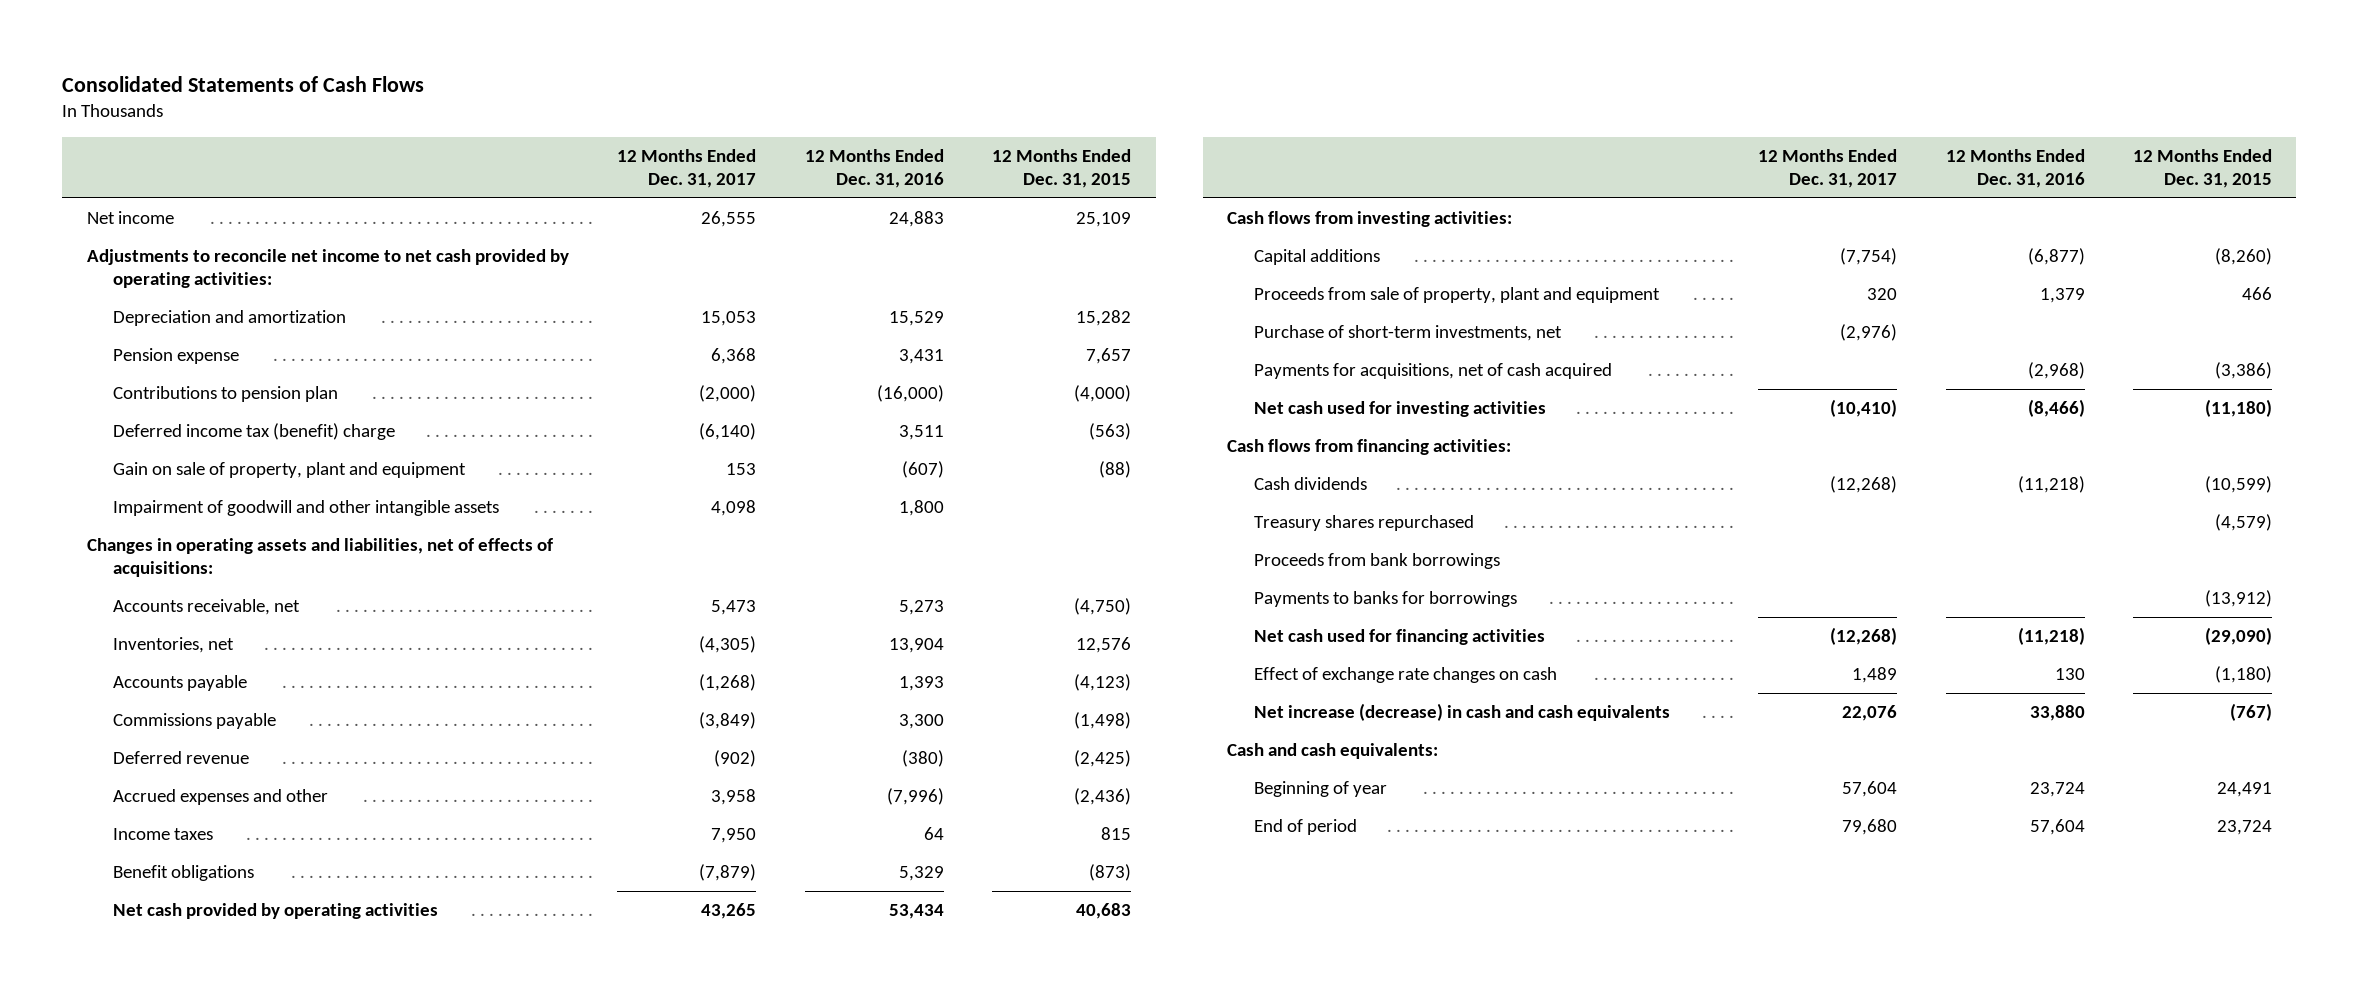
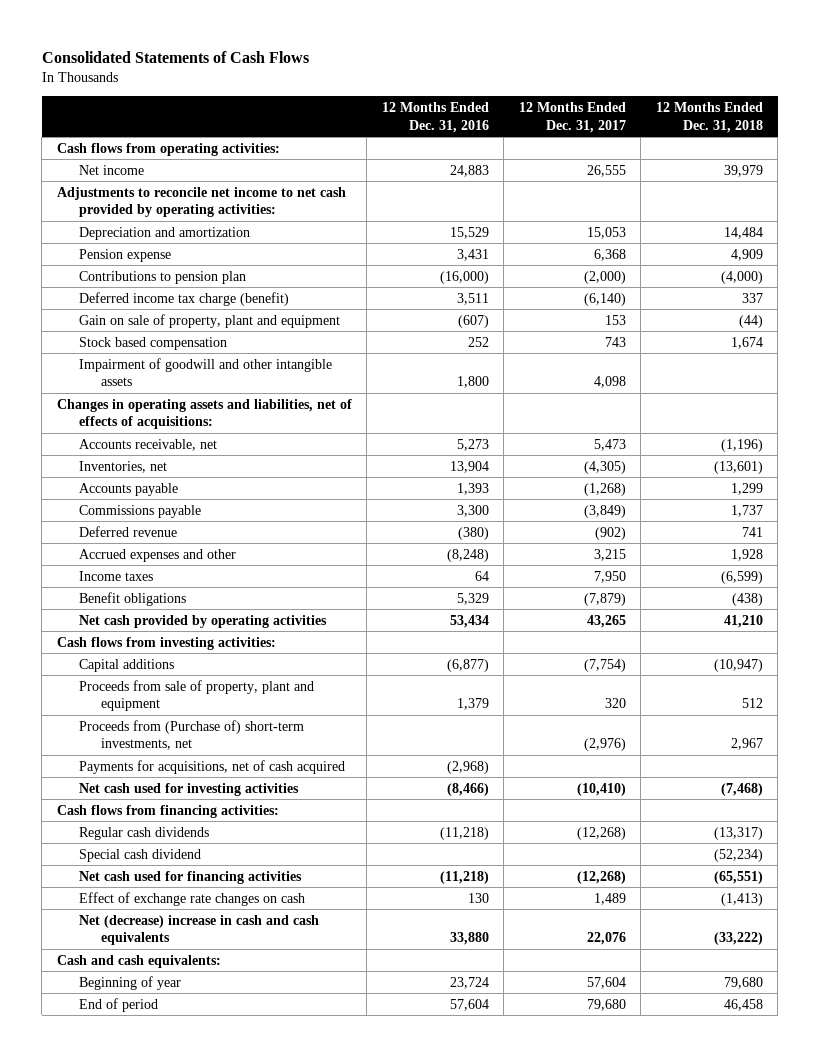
- | 12 Months Ended Dec. 31, 2017 | 12 Months Ended Dec. 31, 2016 | 12 Months Ended Dec. 31, 2015
+ | 12 Months Ended Dec. 31, 2016 | 12 Months Ended Dec. 31, 2017 | 12 Months Ended Dec. 31, 2018
+ Cash flows from operating activities:
- Deferred income tax (benefit) charge | (6,140) | 3,511 | (563)
+ Deferred income tax charge (benefit) | 3,511 | (6,140) | 337
+ Stock based compensation | 252 | 743 | 1,674
- Accrued expenses and other | 3,958 | (7,996) | (2,436)
+ Accrued expenses and other | (8,248) | 3,215 | 1,928
- Purchase of short-term investments, net | (2,976) | |
+ Proceeds from (Purchase of) short-term investments, net | | (2,976) | 2,967
- Cash dividends | (12,268) | (11,218) | (10,599)
- Treasury shares repurchased | | | (4,579)
- Proceeds from bank borrowings
- Payments to banks for borrowings | | | (13,912)
+ Regular cash dividends | (11,218) | (12,268) | (13,317)
+ Special cash dividend | | | (52,234)
- Net increase (decrease) in cash and cash equivalents | 22,076 | 33,880 | (767)
+ Net (decrease) increase in cash and cash equivalents | 33,880 | 22,076 | (33,222)

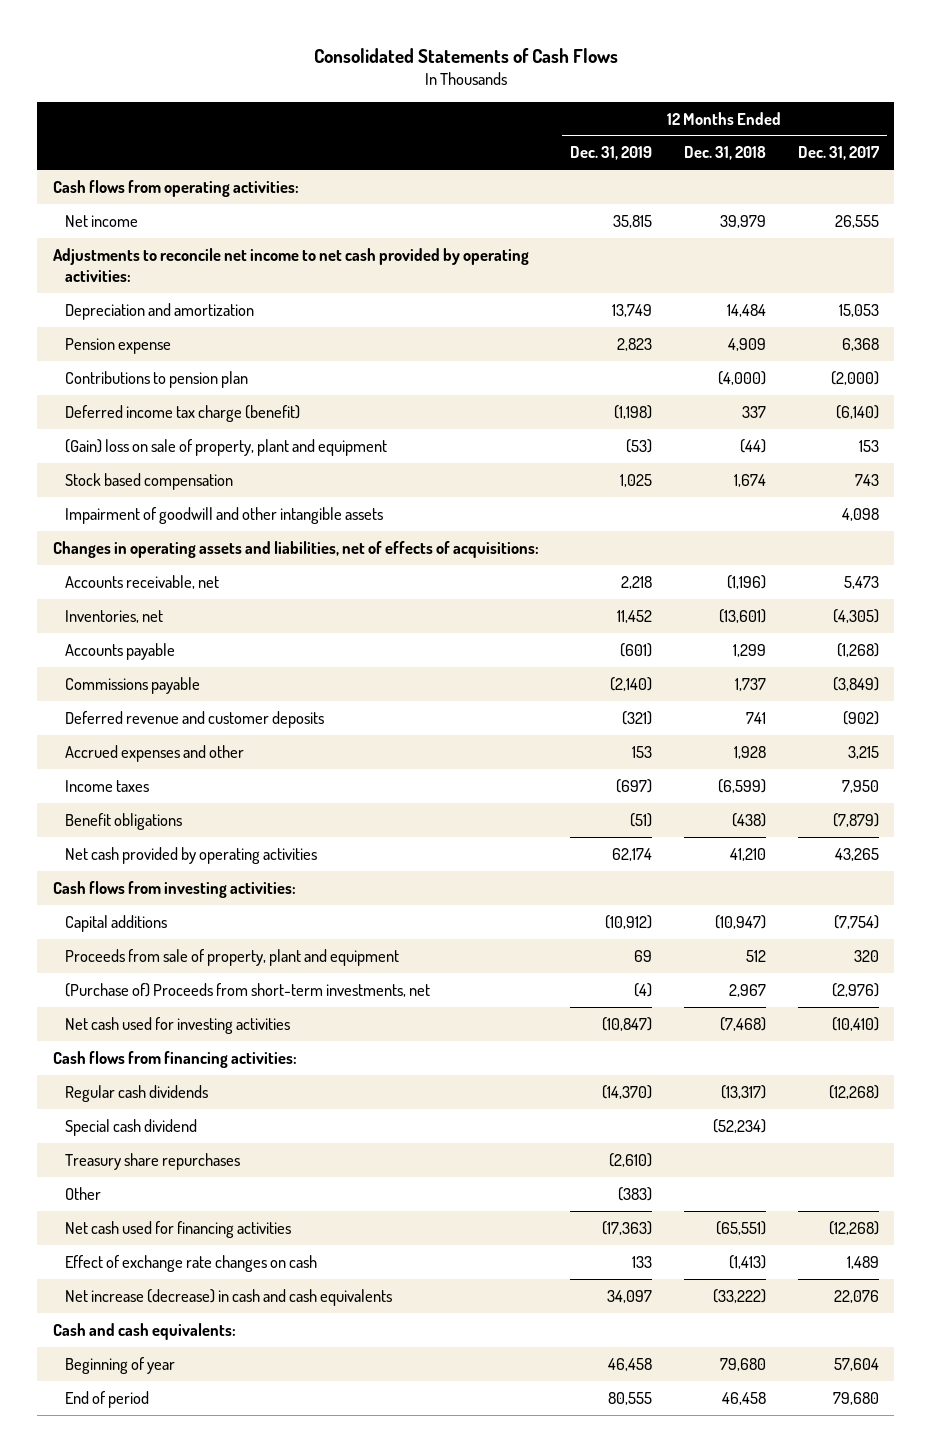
- | 12 Months Ended Dec. 31, 2016 | 12 Months Ended Dec. 31, 2017 | 12 Months Ended Dec. 31, 2018
+ | 12 Months Ended Dec. 31, 2019 | 12 Months Ended Dec. 31, 2018 | 12 Months Ended Dec. 31, 2017
- Gain on sale of property, plant and equipment | (607) | 153 | (44)
+ (Gain) loss on sale of property, plant and equipment | (53) | (44) | 153
- Deferred revenue | (380) | (902) | 741
+ Deferred revenue and customer deposits | (321) | 741 | (902)
- Proceeds from (Purchase of) short-term investments, net | | (2,976) | 2,967
- Payments for acquisitions, net of cash acquired | (2,968) | |
+ (Purchase of) Proceeds from short-term investments, net | (4) | 2,967 | (2,976)
+ Treasury share repurchases | (2,610) | |
+ Other | (383) | |
- Net (decrease) increase in cash and cash equivalents | 33,880 | 22,076 | (33,222)
+ Net increase (decrease) in cash and cash equivalents | 34,097 | (33,222) | 22,076

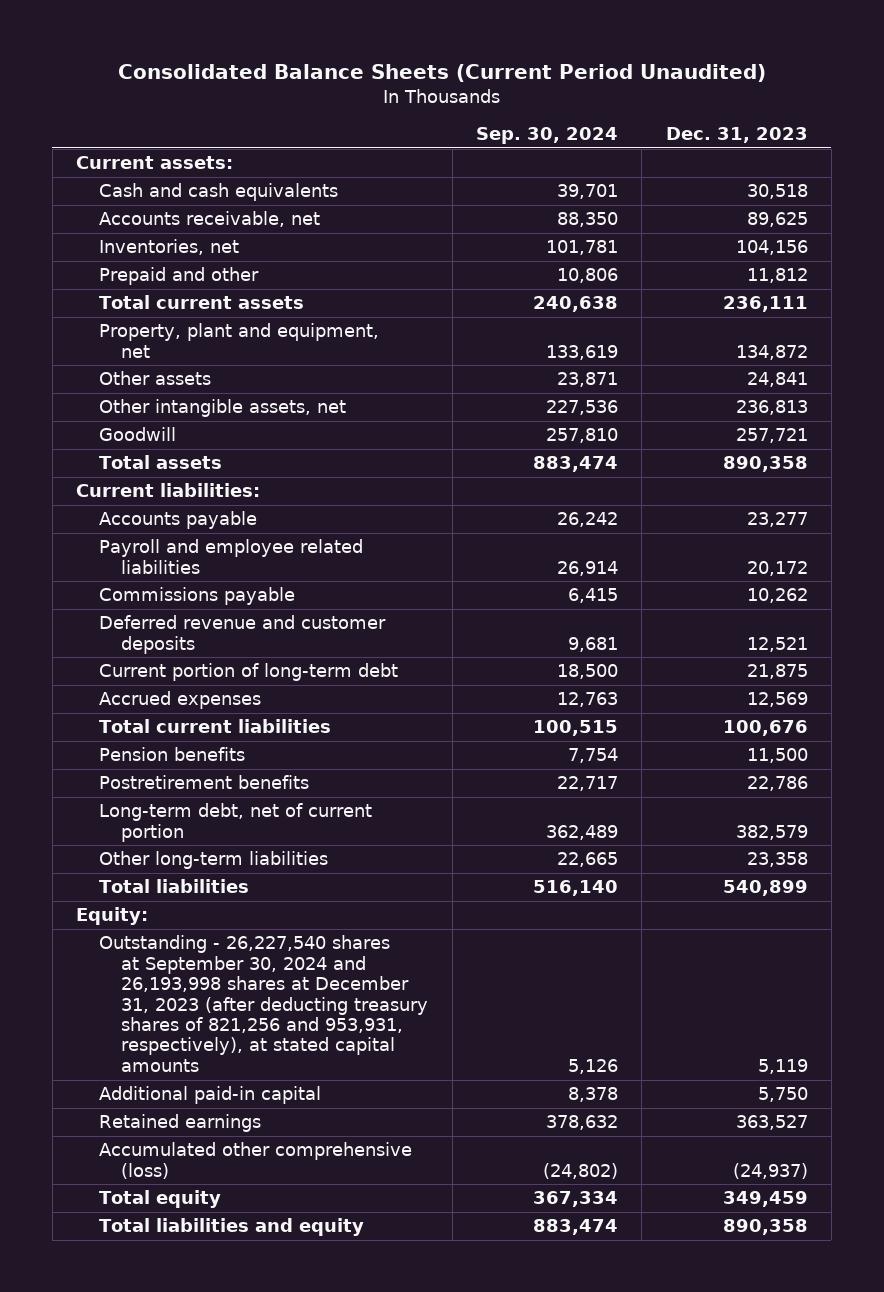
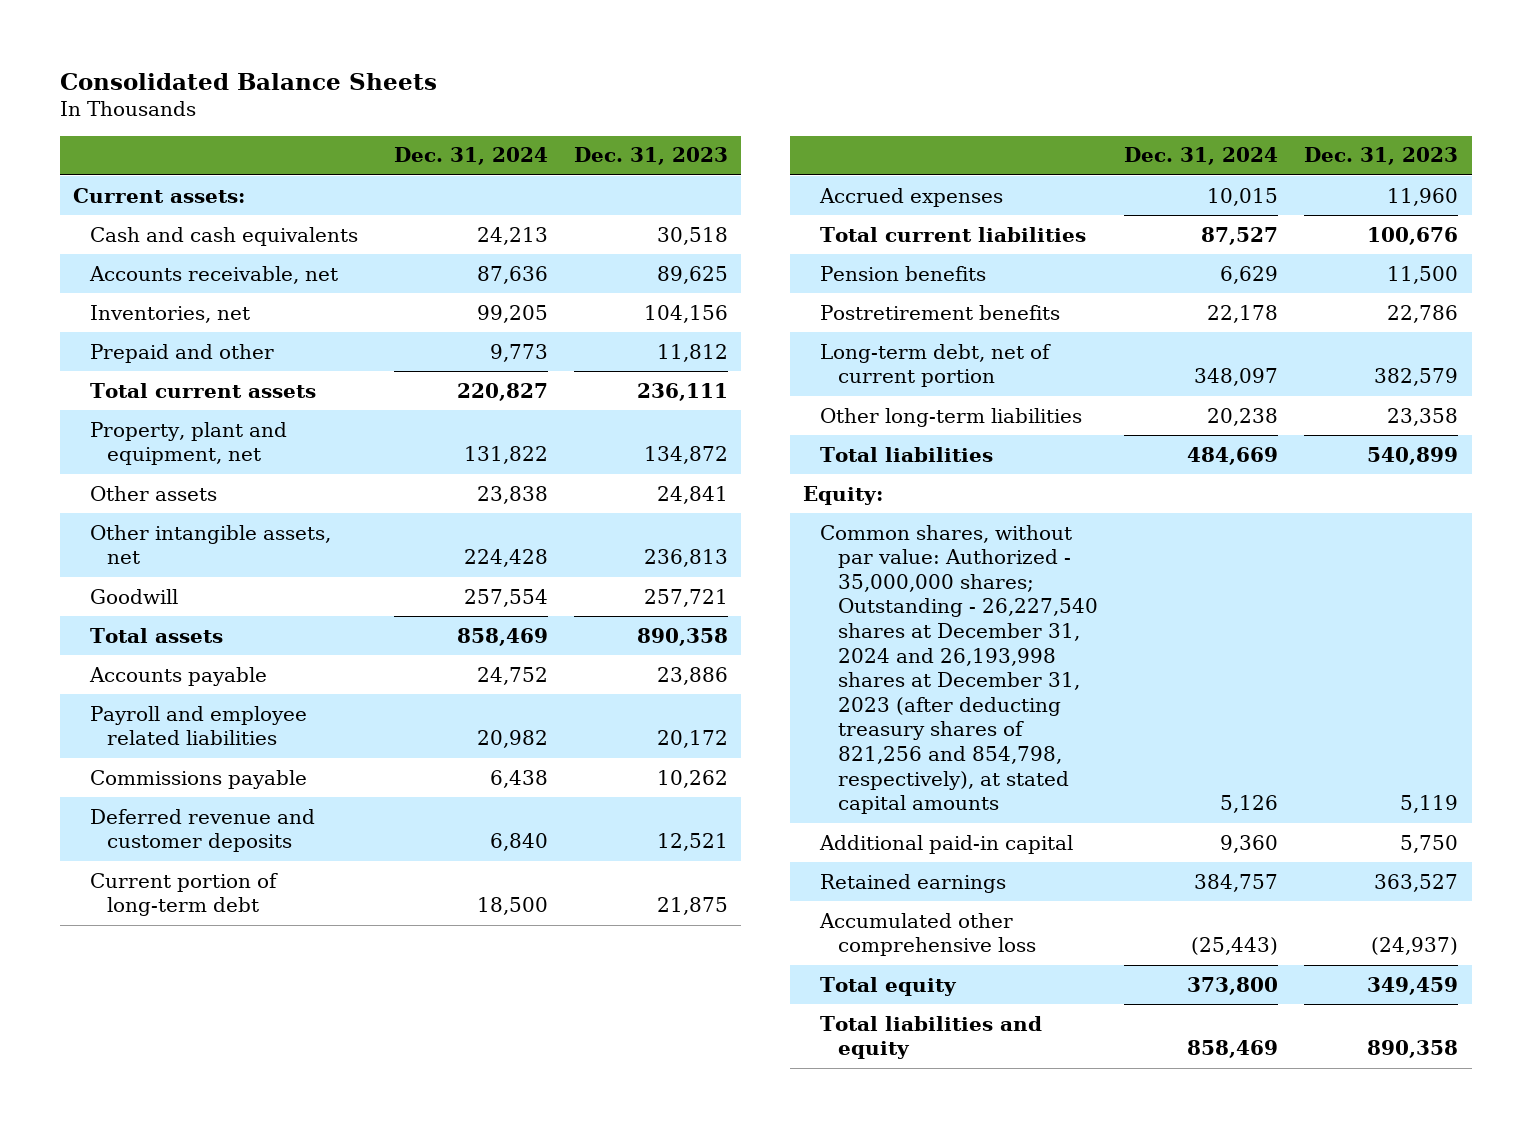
- Consolidated Balance Sheets (Current Period Unaudited)
+ Consolidated Balance Sheets
- | Sep. 30, 2024 | Dec. 31, 2023
+ | Dec. 31, 2024 | Dec. 31, 2023
- Current liabilities:
- Accounts payable | 26,242 | 23,277
+ Accounts payable | 24,752 | 23,886
- Accrued expenses | 12,763 | 12,569
+ Accrued expenses | 10,015 | 11,960
- Outstanding - 26,227,540 shares at September 30, 2024 and 26,193,998 shares at December 31, 2023 (after deducting treasury shares of 821,256 and 953,931, respectively), at stated capital amounts | 5,126 | 5,119
+ Common shares, without par value: Authorized - 35,000,000 shares; Outstanding - 26,227,540 shares at December 31, 2024 and 26,193,998 shares at December 31, 2023 (after deducting treasury shares of 821,256 and 854,798, respectively), at stated capital amounts | 5,126 | 5,119
- Accumulated other comprehensive (loss) | (24,802) | (24,937)
+ Accumulated other comprehensive loss | (25,443) | (24,937)

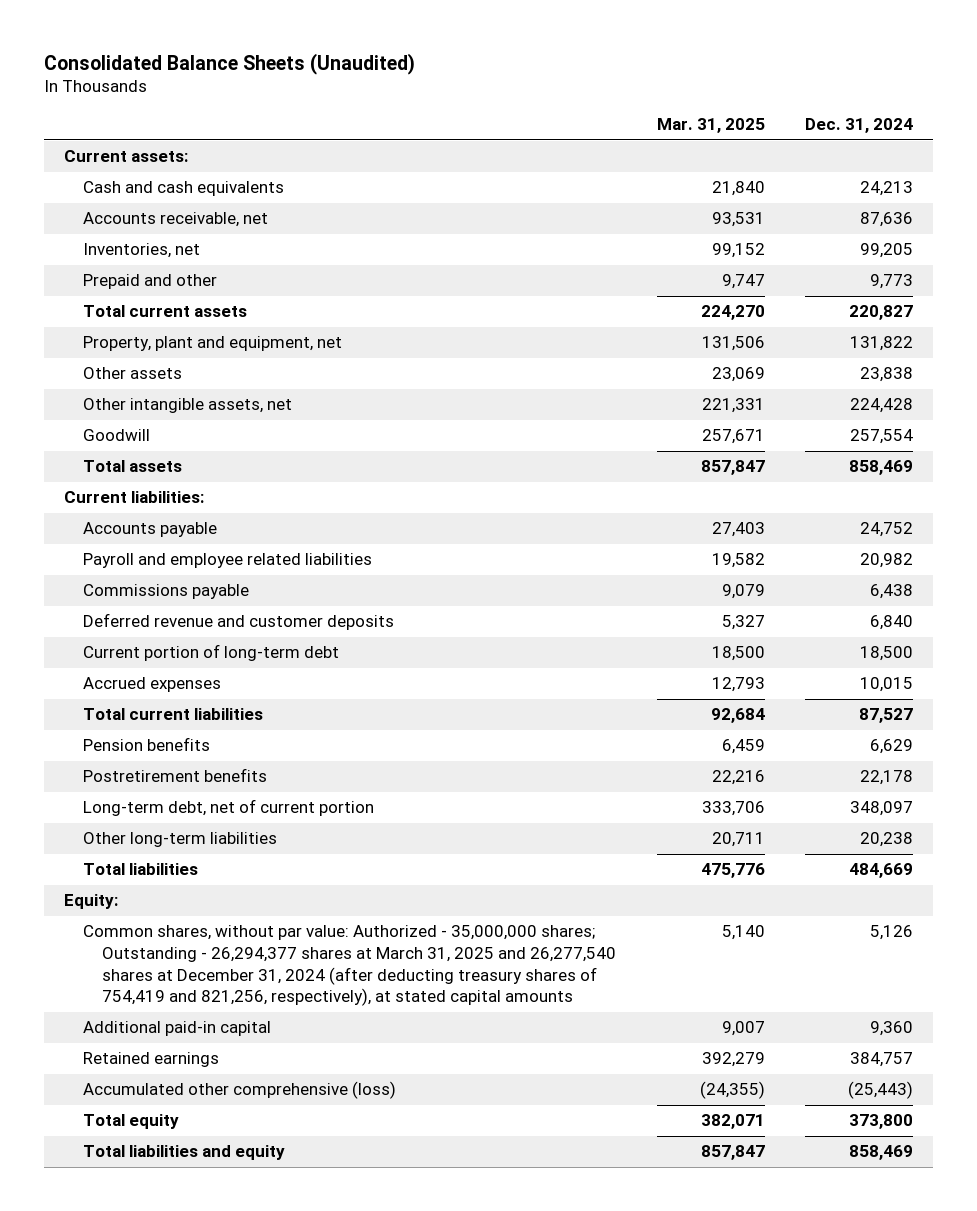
- Consolidated Balance Sheets
+ Consolidated Balance Sheets (Unaudited)
- | Dec. 31, 2024 | Dec. 31, 2023
+ | Mar. 31, 2025 | Dec. 31, 2024
+ Current liabilities:
- Common shares, without par value: Authorized - 35,000,000 shares; Outstanding - 26,227,540 shares at December 31, 2024 and 26,193,998 shares at December 31, 2023 (after deducting treasury shares of 821,256 and 854,798, respectively), at stated capital amounts | 5,126 | 5,119
+ Common shares, without par value: Authorized - 35,000,000 shares; Outstanding - 26,294,377 shares at March 31, 2025 and 26,277,540 shares at December 31, 2024 (after deducting treasury shares of 754,419 and 821,256, respectively), at stated capital amounts | 5,140 | 5,126
- Accumulated other comprehensive loss | (25,443) | (24,937)
+ Accumulated other comprehensive (loss) | (24,355) | (25,443)

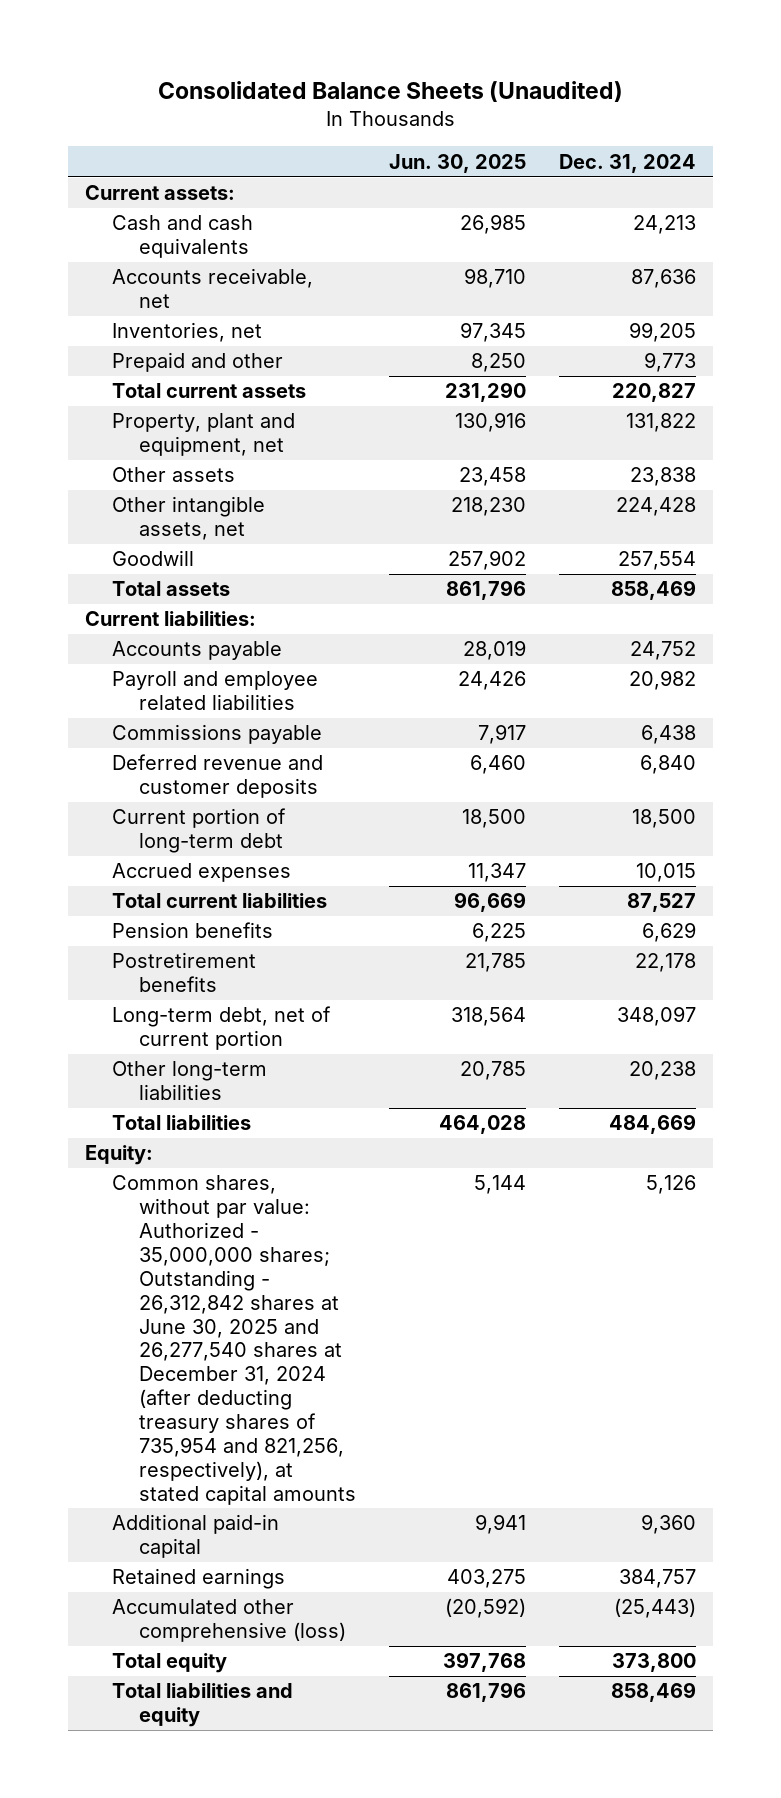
- | Mar. 31, 2025 | Dec. 31, 2024
+ | Jun. 30, 2025 | Dec. 31, 2024
- Common shares, without par value: Authorized - 35,000,000 shares; Outstanding - 26,294,377 shares at March 31, 2025 and 26,277,540 shares at December 31, 2024 (after deducting treasury shares of 754,419 and 821,256, respectively), at stated capital amounts | 5,140 | 5,126
+ Common shares, without par value: Authorized - 35,000,000 shares; Outstanding - 26,312,842 shares at June 30, 2025 and 26,277,540 shares at December 31, 2024 (after deducting treasury shares of 735,954 and 821,256, respectively), at stated capital amounts | 5,144 | 5,126

